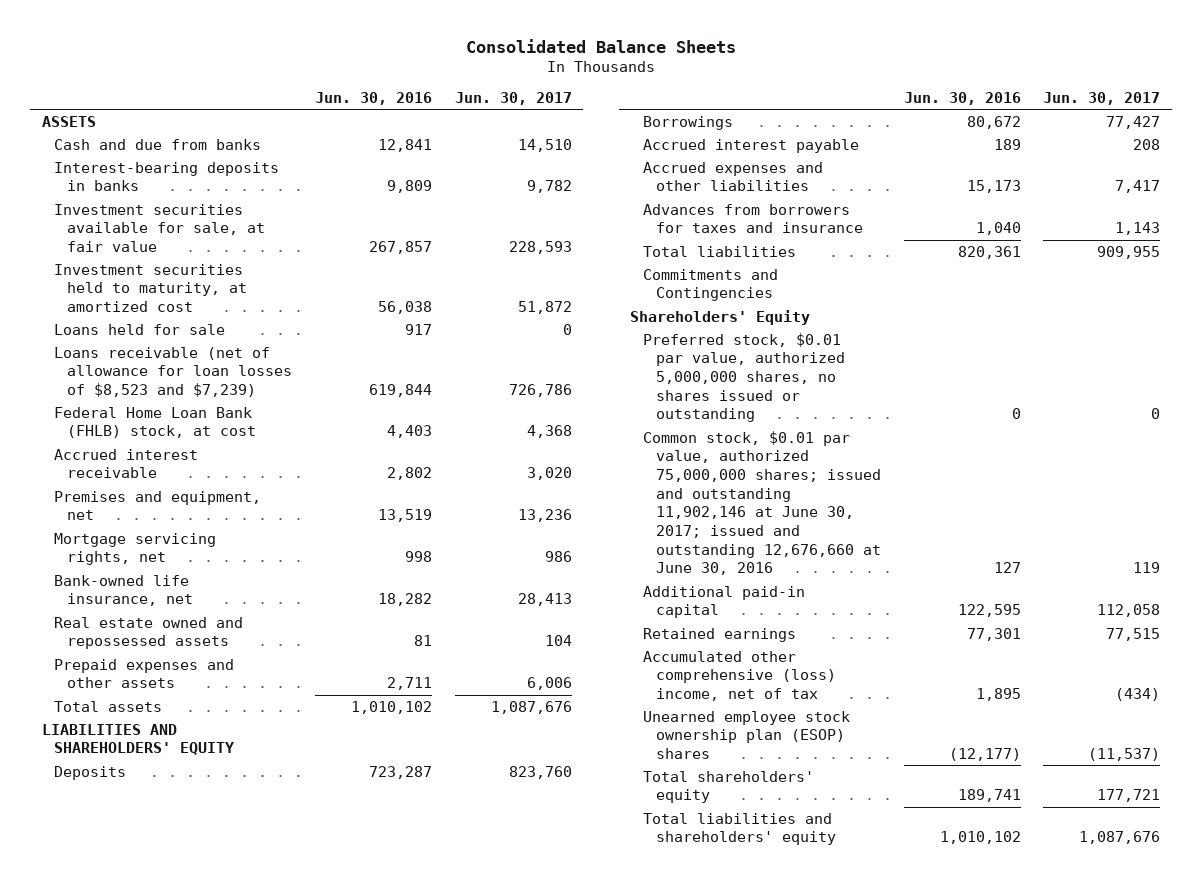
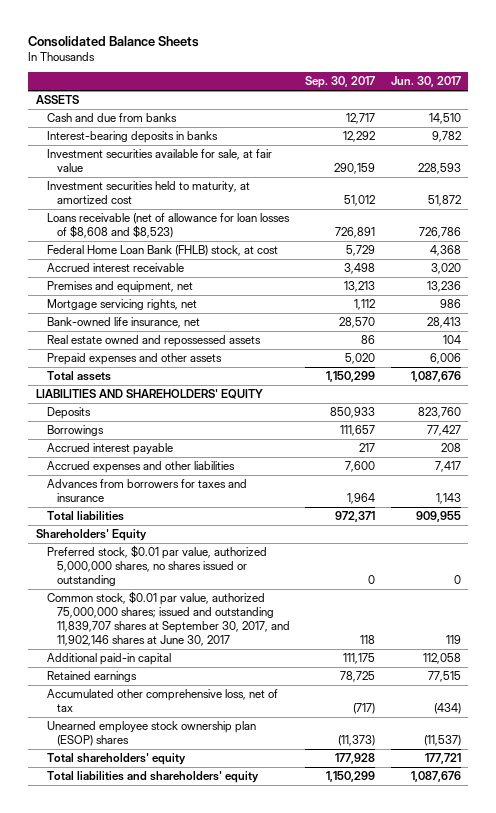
- | Jun. 30, 2016 | Jun. 30, 2017
+ | Sep. 30, 2017 | Jun. 30, 2017
- Loans held for sale | 917 | 0
- Loans receivable (net of allowance for loan losses of $8,523 and $7,239) | 619,844 | 726,786
+ Loans receivable (net of allowance for loan losses of $8,608 and $8,523) | 726,891 | 726,786
- Commitments and Contingencies
- Common stock, $0.01 par value, authorized 75,000,000 shares; issued and outstanding 11,902,146 at June 30, 2017; issued and outstanding 12,676,660 at June 30, 2016 | 127 | 119
+ Common stock, $0.01 par value, authorized 75,000,000 shares; issued and outstanding 11,839,707 shares at September 30, 2017, and 11,902,146 shares at June 30, 2017 | 118 | 119
- Accumulated other comprehensive (loss) income, net of tax | 1,895 | (434)
+ Accumulated other comprehensive loss, net of tax | (717) | (434)

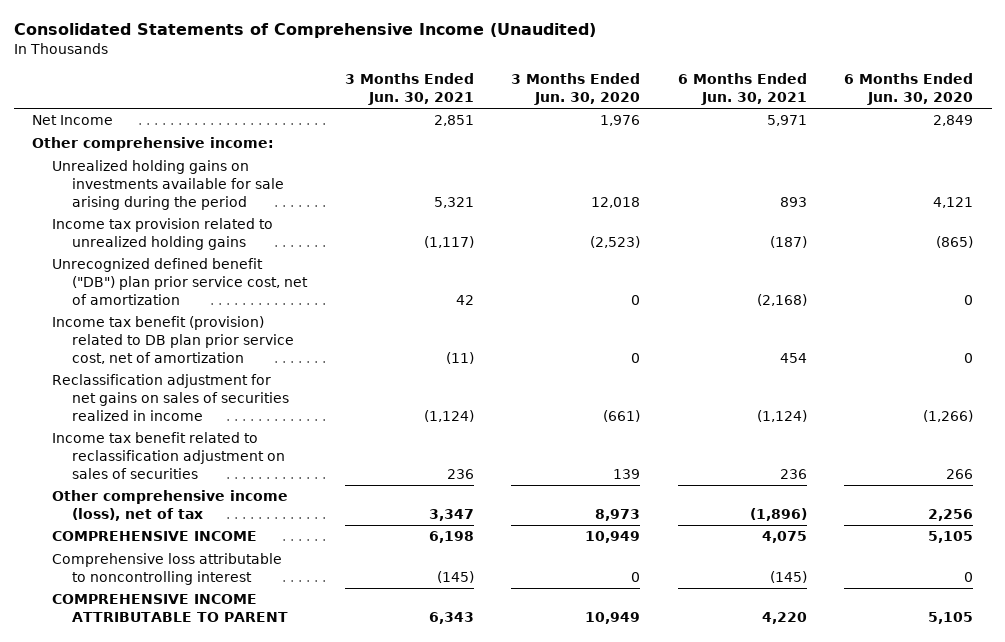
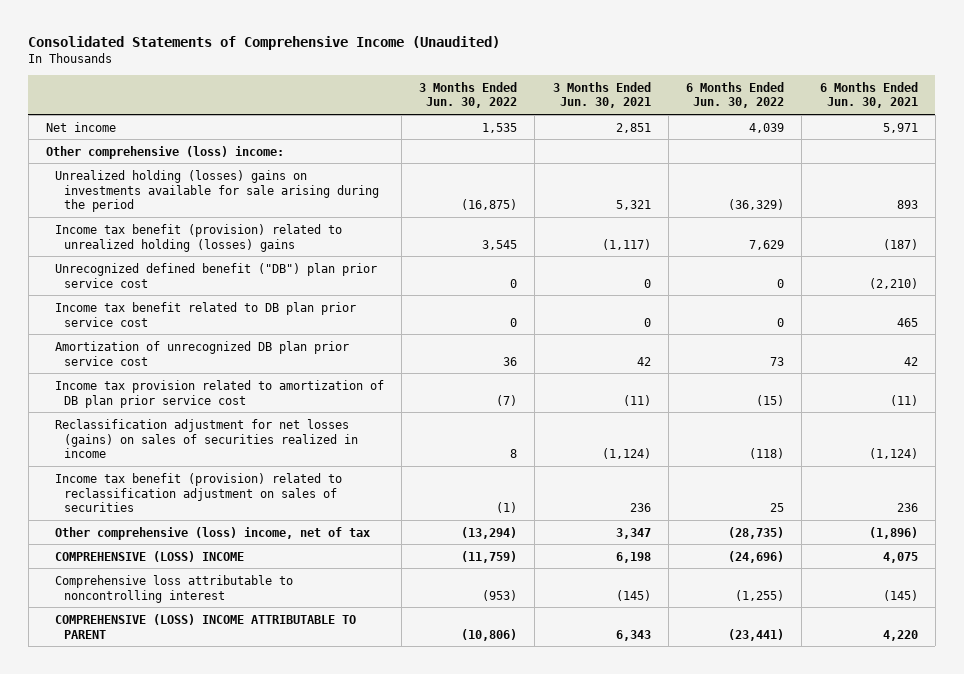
- | 3 Months Ended Jun. 30, 2021 | 3 Months Ended Jun. 30, 2020 | 6 Months Ended Jun. 30, 2021 | 6 Months Ended Jun. 30, 2020
+ | 3 Months Ended Jun. 30, 2022 | 3 Months Ended Jun. 30, 2021 | 6 Months Ended Jun. 30, 2022 | 6 Months Ended Jun. 30, 2021
- Net Income | 2,851 | 1,976 | 5,971 | 2,849
- Other comprehensive income:
- Unrealized holding gains on investments available for sale arising during the period | 5,321 | 12,018 | 893 | 4,121
- Income tax provision related to unrealized holding gains | (1,117) | (2,523) | (187) | (865)
- Unrecognized defined benefit ("DB") plan prior service cost, net of amortization | 42 | 0 | (2,168) | 0
- Income tax benefit (provision) related to DB plan prior service cost, net of amortization | (11) | 0 | 454 | 0
- Reclassification adjustment for net gains on sales of securities realized in income | (1,124) | (661) | (1,124) | (1,266)
- Income tax benefit related to reclassification adjustment on sales of securities | 236 | 139 | 236 | 266
- Other comprehensive income (loss), net of tax | 3,347 | 8,973 | (1,896) | 2,256
- COMPREHENSIVE INCOME | 6,198 | 10,949 | 4,075 | 5,105
+ Net income | 1,535 | 2,851 | 4,039 | 5,971
+ Other comprehensive (loss) income:
+ Unrealized holding (losses) gains on investments available for sale arising during the period | (16,875) | 5,321 | (36,329) | 893
+ Income tax benefit (provision) related to unrealized holding (losses) gains | 3,545 | (1,117) | 7,629 | (187)
+ Unrecognized defined benefit ("DB") plan prior service cost | 0 | 0 | 0 | (2,210)
+ Income tax benefit related to DB plan prior service cost | 0 | 0 | 0 | 465
+ Amortization of unrecognized DB plan prior service cost | 36 | 42 | 73 | 42
+ Income tax provision related to amortization of DB plan prior service cost | (7) | (11) | (15) | (11)
+ Reclassification adjustment for net losses (gains) on sales of securities realized in income | 8 | (1,124) | (118) | (1,124)
+ Income tax benefit (provision) related to reclassification adjustment on sales of securities | (1) | 236 | 25 | 236
+ Other comprehensive (loss) income, net of tax | (13,294) | 3,347 | (28,735) | (1,896)
+ COMPREHENSIVE (LOSS) INCOME | (11,759) | 6,198 | (24,696) | 4,075
- COMPREHENSIVE INCOME ATTRIBUTABLE TO PARENT | 6,343 | 10,949 | 4,220 | 5,105
+ COMPREHENSIVE (LOSS) INCOME ATTRIBUTABLE TO PARENT | (10,806) | 6,343 | (23,441) | 4,220

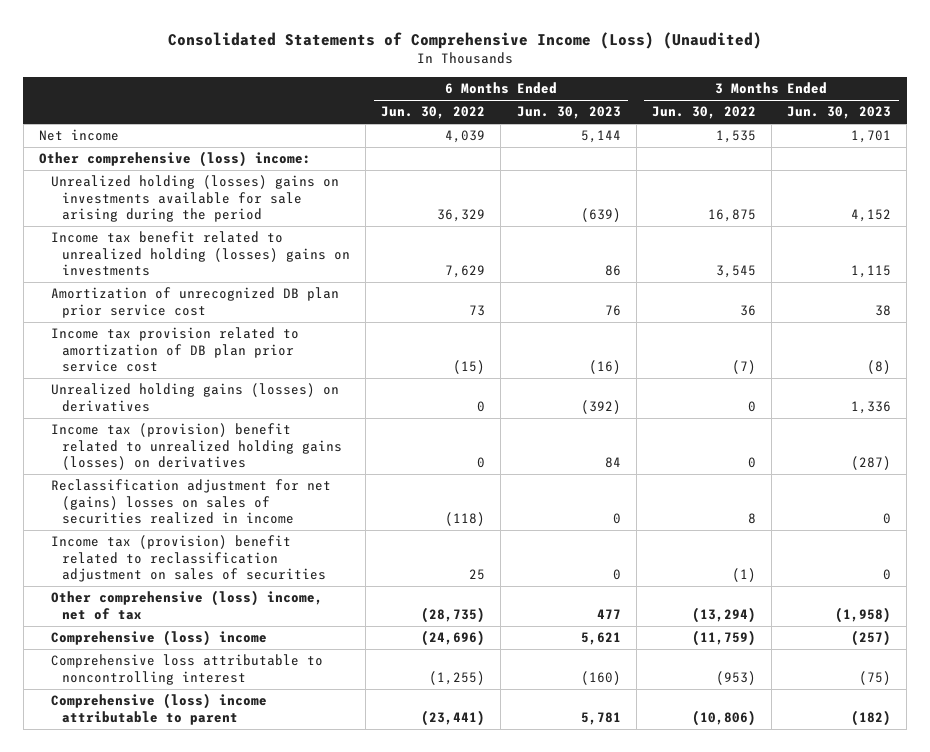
- Consolidated Statements of Comprehensive Income (Unaudited)
+ Consolidated Statements of Comprehensive Income (Loss) (Unaudited)
- | 3 Months Ended Jun. 30, 2022 | 3 Months Ended Jun. 30, 2021 | 6 Months Ended Jun. 30, 2022 | 6 Months Ended Jun. 30, 2021
+ | 6 Months Ended Jun. 30, 2022 | 6 Months Ended Jun. 30, 2023 | 3 Months Ended Jun. 30, 2022 | 3 Months Ended Jun. 30, 2023
- Unrealized holding (losses) gains on investments available for sale arising during the period | (16,875) | 5,321 | (36,329) | 893
- Income tax benefit (provision) related to unrealized holding (losses) gains | 3,545 | (1,117) | 7,629 | (187)
- Unrecognized defined benefit ("DB") plan prior service cost | 0 | 0 | 0 | (2,210)
- Income tax benefit related to DB plan prior service cost | 0 | 0 | 0 | 465
+ Unrealized holding (losses) gains on investments available for sale arising during the period | 36,329 | (639) | 16,875 | 4,152
+ Income tax benefit related to unrealized holding (losses) gains on investments | 7,629 | 86 | 3,545 | 1,115
- Reclassification adjustment for net losses (gains) on sales of securities realized in income | 8 | (1,124) | (118) | (1,124)
- Income tax benefit (provision) related to reclassification adjustment on sales of securities | (1) | 236 | 25 | 236
+ Unrealized holding gains (losses) on derivatives | 0 | (392) | 0 | 1,336
+ Income tax (provision) benefit related to unrealized holding gains (losses) on derivatives | 0 | 84 | 0 | (287)
+ Reclassification adjustment for net (gains) losses on sales of securities realized in income | (118) | 0 | 8 | 0
+ Income tax (provision) benefit related to reclassification adjustment on sales of securities | 25 | 0 | (1) | 0
- COMPREHENSIVE (LOSS) INCOME | (11,759) | 6,198 | (24,696) | 4,075
+ Comprehensive (loss) income | (24,696) | 5,621 | (11,759) | (257)
- COMPREHENSIVE (LOSS) INCOME ATTRIBUTABLE TO PARENT | (10,806) | 6,343 | (23,441) | 4,220
+ Comprehensive (loss) income attributable to parent | (23,441) | 5,781 | (10,806) | (182)

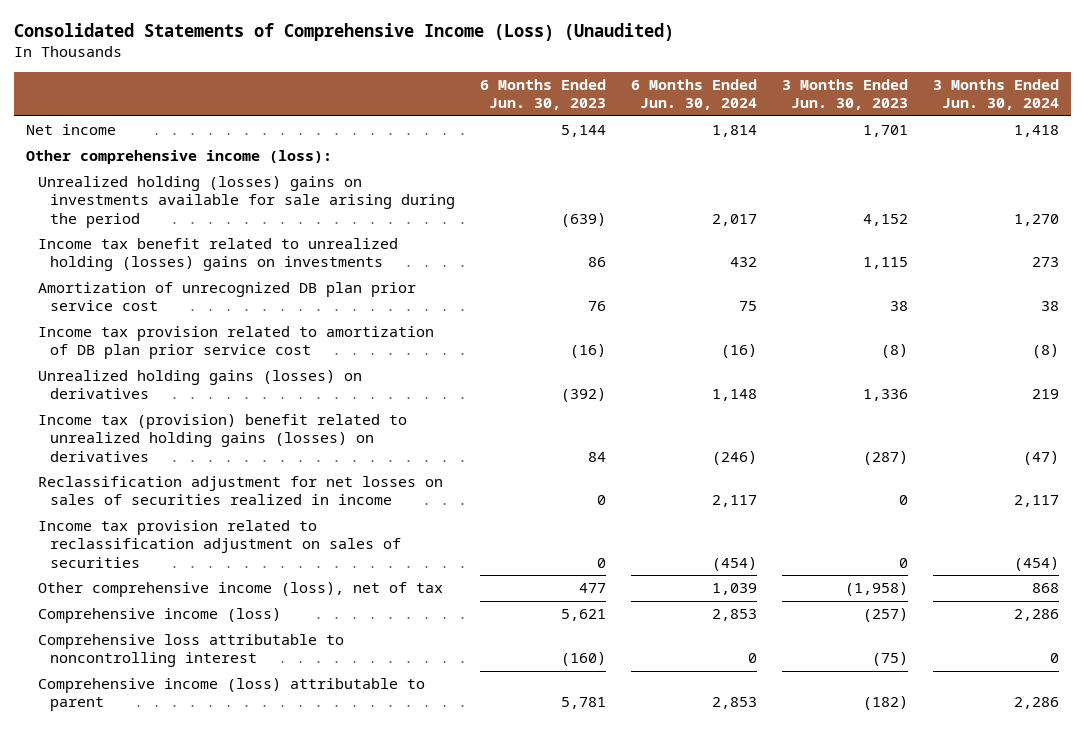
- | 6 Months Ended Jun. 30, 2022 | 6 Months Ended Jun. 30, 2023 | 3 Months Ended Jun. 30, 2022 | 3 Months Ended Jun. 30, 2023
+ | 6 Months Ended Jun. 30, 2023 | 6 Months Ended Jun. 30, 2024 | 3 Months Ended Jun. 30, 2023 | 3 Months Ended Jun. 30, 2024
- Other comprehensive (loss) income:
+ Other comprehensive income (loss):
- Reclassification adjustment for net (gains) losses on sales of securities realized in income | (118) | 0 | 8 | 0
- Income tax (provision) benefit related to reclassification adjustment on sales of securities | 25 | 0 | (1) | 0
- Other comprehensive (loss) income, net of tax | (28,735) | 477 | (13,294) | (1,958)
- Comprehensive (loss) income | (24,696) | 5,621 | (11,759) | (257)
+ Reclassification adjustment for net losses on sales of securities realized in income | 0 | 2,117 | 0 | 2,117
+ Income tax provision related to reclassification adjustment on sales of securities | 0 | (454) | 0 | (454)
+ Other comprehensive income (loss), net of tax | 477 | 1,039 | (1,958) | 868
+ Comprehensive income (loss) | 5,621 | 2,853 | (257) | 2,286
- Comprehensive (loss) income attributable to parent | (23,441) | 5,781 | (10,806) | (182)
+ Comprehensive income (loss) attributable to parent | 5,781 | 2,853 | (182) | 2,286

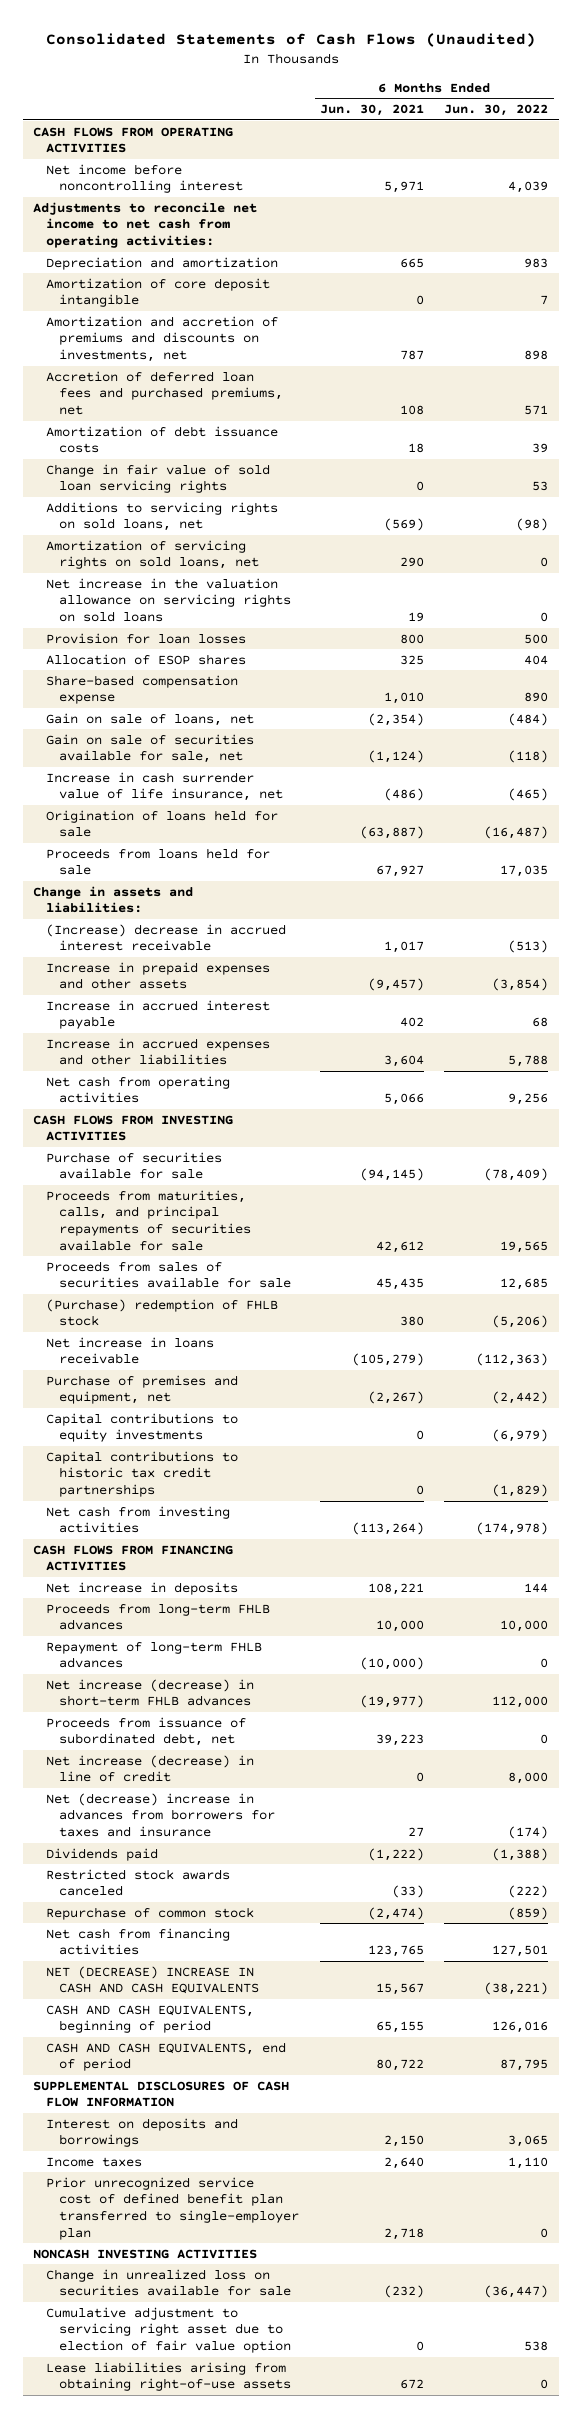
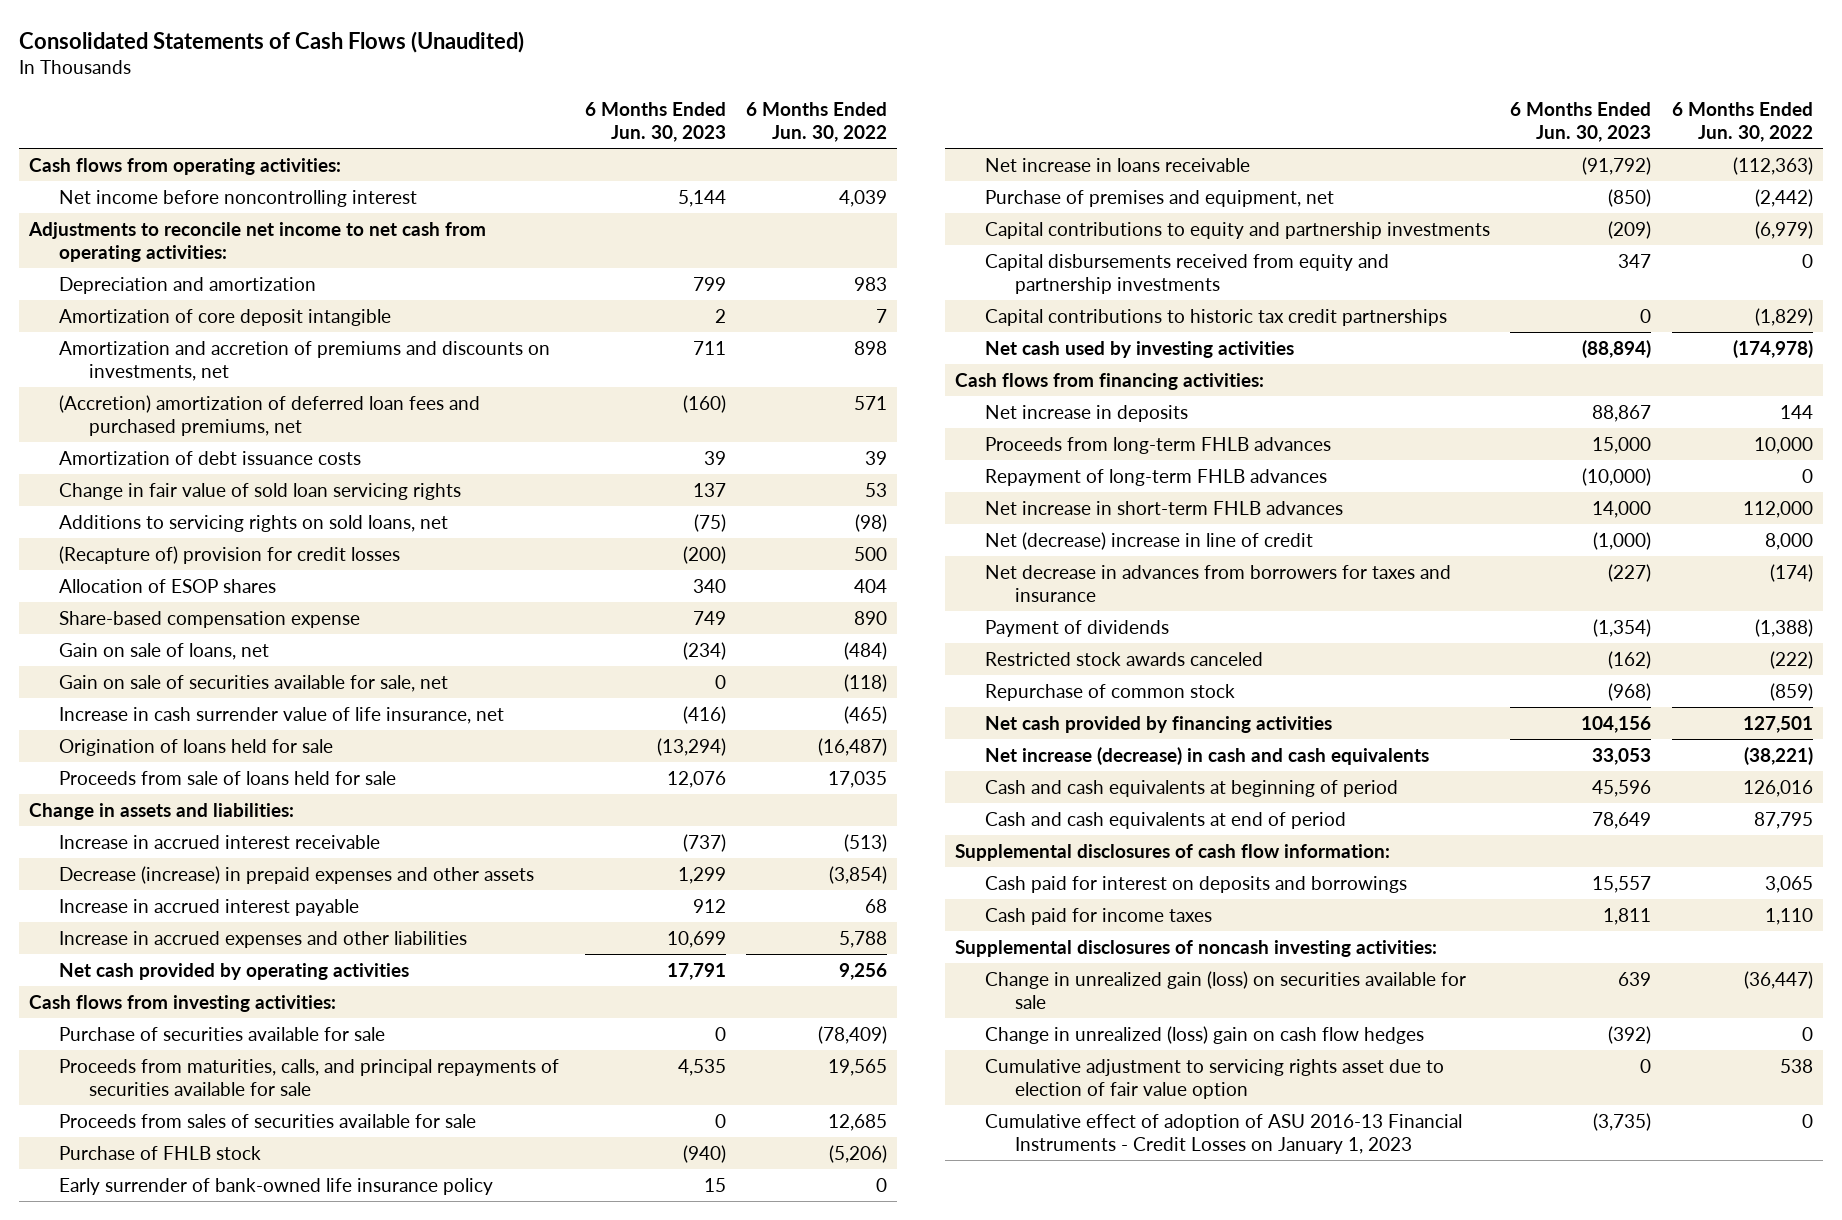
- | 6 Months Ended Jun. 30, 2021 | 6 Months Ended Jun. 30, 2022
+ | 6 Months Ended Jun. 30, 2023 | 6 Months Ended Jun. 30, 2022
- CASH FLOWS FROM OPERATING ACTIVITIES
+ Cash flows from operating activities:
- Accretion of deferred loan fees and purchased premiums, net | 108 | 571
+ (Accretion) amortization of deferred loan fees and purchased premiums, net | (160) | 571
- Amortization of servicing rights on sold loans, net | 290 | 0
- Net increase in the valuation allowance on servicing rights on sold loans | 19 | 0
- Provision for loan losses | 800 | 500
+ (Recapture of) provision for credit losses | (200) | 500
- Proceeds from loans held for sale | 67,927 | 17,035
+ Proceeds from sale of loans held for sale | 12,076 | 17,035
- (Increase) decrease in accrued interest receivable | 1,017 | (513)
- Increase in prepaid expenses and other assets | (9,457) | (3,854)
+ Increase in accrued interest receivable | (737) | (513)
+ Decrease (increase) in prepaid expenses and other assets | 1,299 | (3,854)
- Net cash from operating activities | 5,066 | 9,256
- CASH FLOWS FROM INVESTING ACTIVITIES
+ Net cash provided by operating activities | 17,791 | 9,256
+ Cash flows from investing activities:
- (Purchase) redemption of FHLB stock | 380 | (5,206)
+ Purchase of FHLB stock | (940) | (5,206)
+ Early surrender of bank-owned life insurance policy | 15 | 0
- Capital contributions to equity investments | 0 | (6,979)
+ Capital contributions to equity and partnership investments | (209) | (6,979)
+ Capital disbursements received from equity and partnership investments | 347 | 0
- Net cash from investing activities | (113,264) | (174,978)
- CASH FLOWS FROM FINANCING ACTIVITIES
+ Net cash used by investing activities | (88,894) | (174,978)
+ Cash flows from financing activities:
- Net increase (decrease) in short-term FHLB advances | (19,977) | 112,000
- Proceeds from issuance of subordinated debt, net | 39,223 | 0
- Net increase (decrease) in line of credit | 0 | 8,000
- Net (decrease) increase in advances from borrowers for taxes and insurance | 27 | (174)
- Dividends paid | (1,222) | (1,388)
+ Net increase in short-term FHLB advances | 14,000 | 112,000
+ Net (decrease) increase in line of credit | (1,000) | 8,000
+ Net decrease in advances from borrowers for taxes and insurance | (227) | (174)
+ Payment of dividends | (1,354) | (1,388)
- Net cash from financing activities | 123,765 | 127,501
- NET (DECREASE) INCREASE IN CASH AND CASH EQUIVALENTS | 15,567 | (38,221)
- CASH AND CASH EQUIVALENTS, beginning of period | 65,155 | 126,016
- CASH AND CASH EQUIVALENTS, end of period | 80,722 | 87,795
- SUPPLEMENTAL DISCLOSURES OF CASH FLOW INFORMATION
- Interest on deposits and borrowings | 2,150 | 3,065
- Income taxes | 2,640 | 1,110
- Prior unrecognized service cost of defined benefit plan transferred to single-employer plan | 2,718 | 0
- NONCASH INVESTING ACTIVITIES
- Change in unrealized loss on securities available for sale | (232) | (36,447)
- Cumulative adjustment to servicing right asset due to election of fair value option | 0 | 538
- Lease liabilities arising from obtaining right-of-use assets | 672 | 0
+ Net cash provided by financing activities | 104,156 | 127,501
+ Net increase (decrease) in cash and cash equivalents | 33,053 | (38,221)
+ Cash and cash equivalents at beginning of period | 45,596 | 126,016
+ Cash and cash equivalents at end of period | 78,649 | 87,795
+ Supplemental disclosures of cash flow information:
+ Cash paid for interest on deposits and borrowings | 15,557 | 3,065
+ Cash paid for income taxes | 1,811 | 1,110
+ Supplemental disclosures of noncash investing activities:
+ Change in unrealized gain (loss) on securities available for sale | 639 | (36,447)
+ Change in unrealized (loss) gain on cash flow hedges | (392) | 0
+ Cumulative adjustment to servicing rights asset due to election of fair value option | 0 | 538
+ Cumulative effect of adoption of ASU 2016-13 Financial Instruments - Credit Losses on January 1, 2023 | (3,735) | 0

